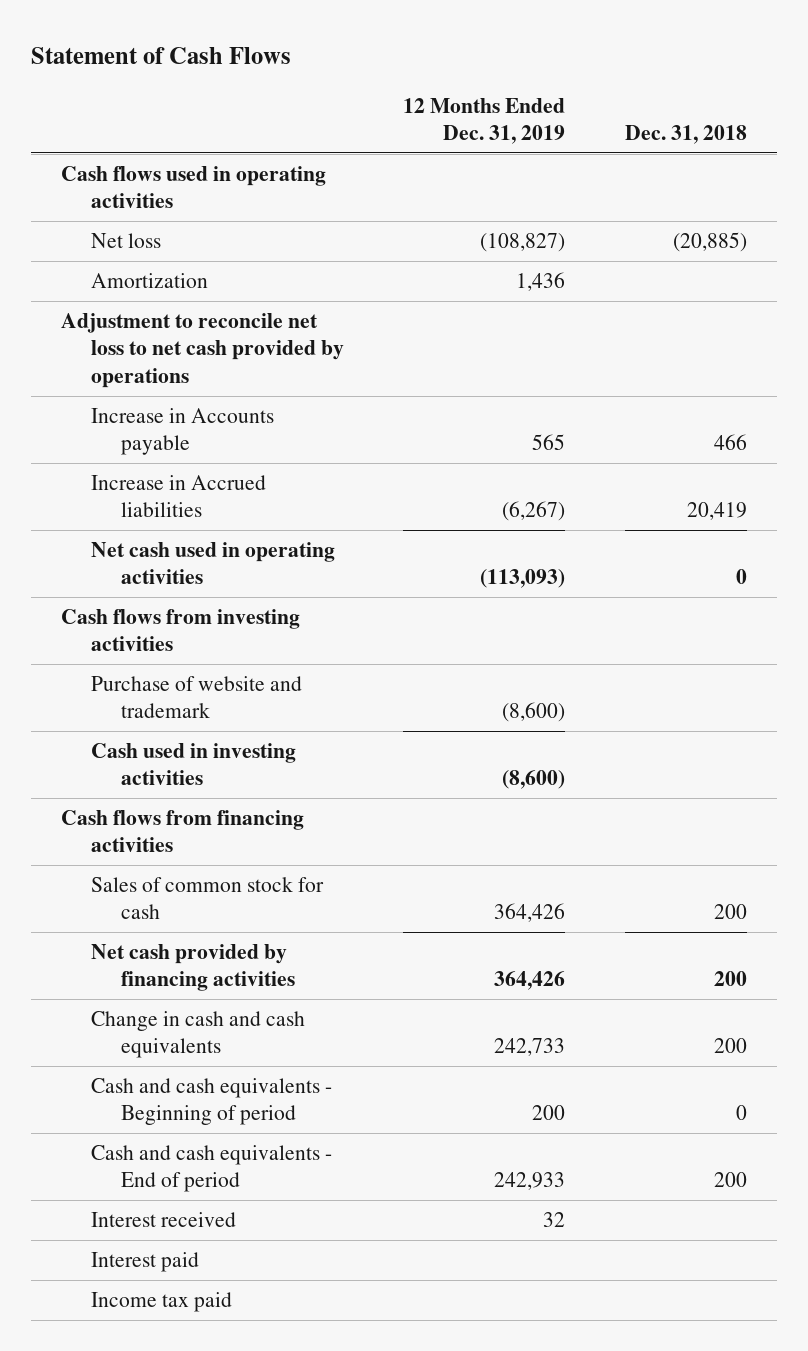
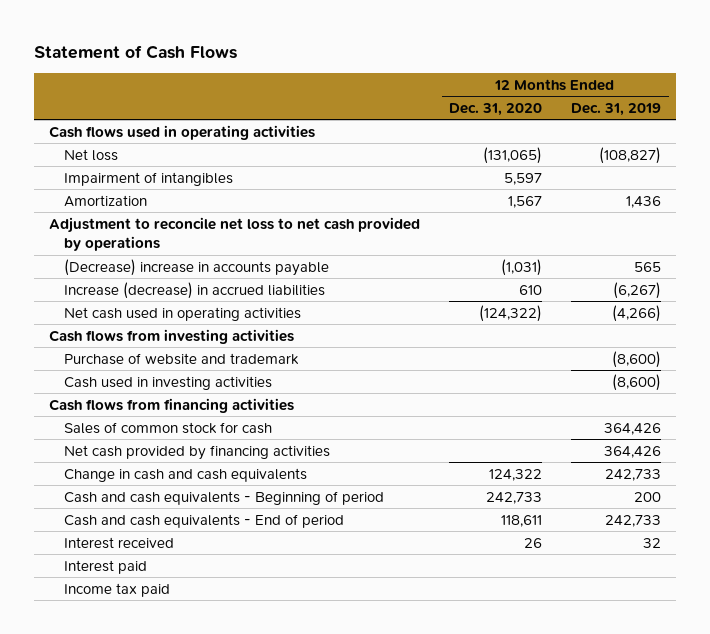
- | 12 Months Ended Dec. 31, 2019 | Dec. 31, 2018
+ | 12 Months Ended Dec. 31, 2020 | 12 Months Ended Dec. 31, 2019
+ Impairment of intangibles | 5,597 |
- Increase in Accounts payable | 565 | 466
- Increase in Accrued liabilities | (6,267) | 20,419
- Net cash used in operating activities | (113,093) | 0
+ (Decrease) increase in accounts payable | (1,031) | 565
+ Increase (decrease) in accrued liabilities | 610 | (6,267)
+ Net cash used in operating activities | (124,322) | (4,266)
- Cash and cash equivalents - End of period | 242,933 | 200
+ Cash and cash equivalents - End of period | 118,611 | 242,733

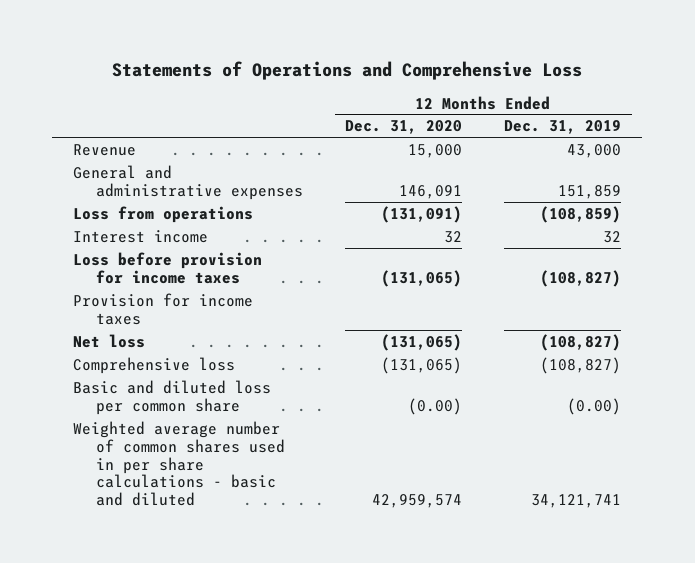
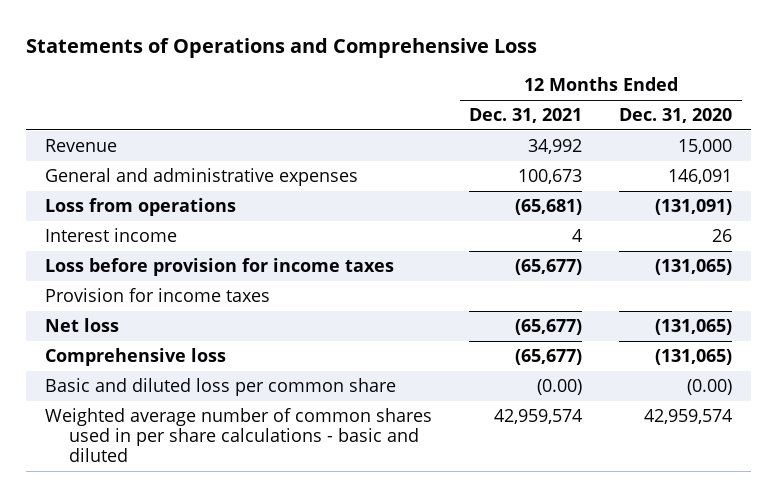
- | 12 Months Ended Dec. 31, 2020 | 12 Months Ended Dec. 31, 2019
+ | 12 Months Ended Dec. 31, 2021 | 12 Months Ended Dec. 31, 2020
- Interest income | 32 | 32
+ Interest income | 4 | 26

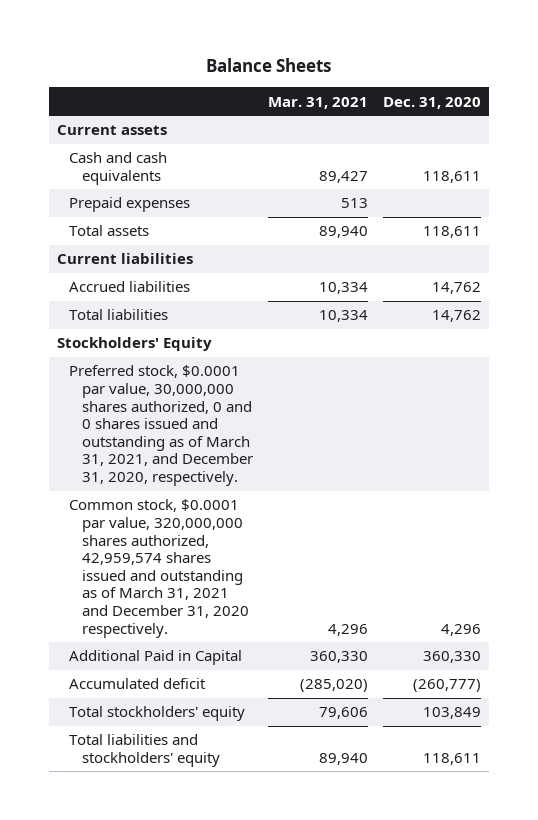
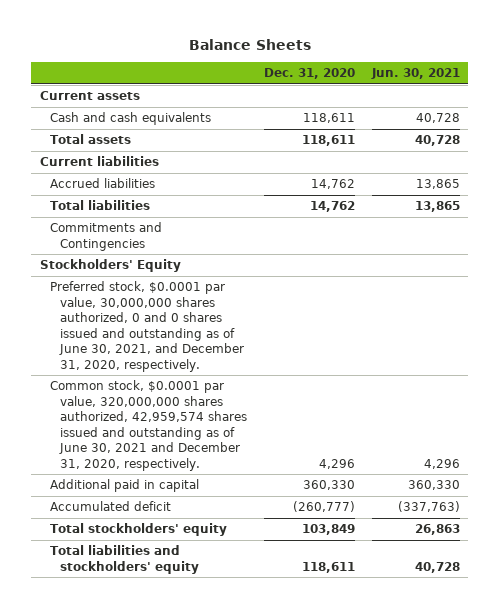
- | Mar. 31, 2021 | Dec. 31, 2020
+ | Dec. 31, 2020 | Jun. 30, 2021
- Prepaid expenses | 513 |
+ Commitments and Contingencies
- Preferred stock, $0.0001 par value, 30,000,000 shares authorized, 0 and 0 shares issued and outstanding as of March 31, 2021, and December 31, 2020, respectively.
- Common stock, $0.0001 par value, 320,000,000 shares authorized, 42,959,574 shares issued and outstanding as of March 31, 2021 and December 31, 2020 respectively. | 4,296 | 4,296
- Additional Paid in Capital | 360,330 | 360,330
+ Preferred stock, $0.0001 par value, 30,000,000 shares authorized, 0 and 0 shares issued and outstanding as of June 30, 2021, and December 31, 2020, respectively.
+ Common stock, $0.0001 par value, 320,000,000 shares authorized, 42,959,574 shares issued and outstanding as of June 30, 2021 and December 31, 2020, respectively. | 4,296 | 4,296
+ Additional paid in capital | 360,330 | 360,330

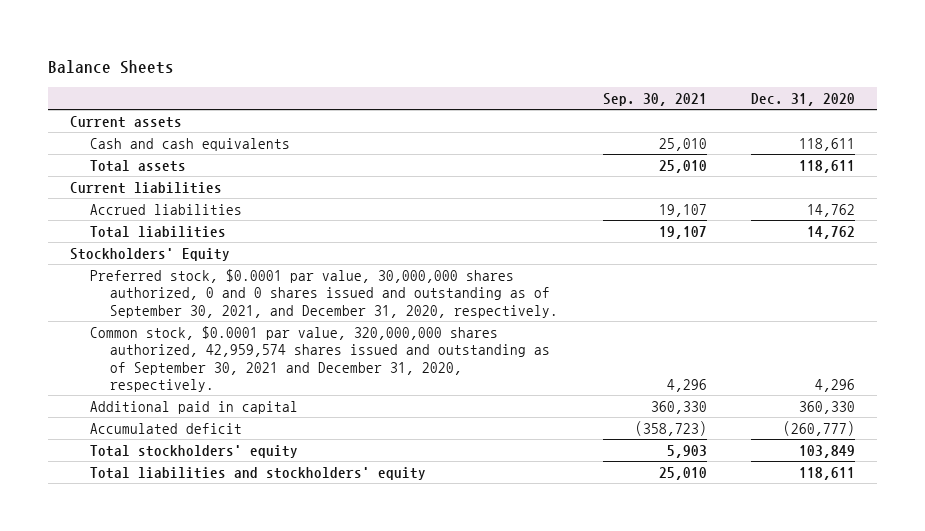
- | Dec. 31, 2020 | Jun. 30, 2021
+ | Sep. 30, 2021 | Dec. 31, 2020
- Commitments and Contingencies
- Preferred stock, $0.0001 par value, 30,000,000 shares authorized, 0 and 0 shares issued and outstanding as of June 30, 2021, and December 31, 2020, respectively.
- Common stock, $0.0001 par value, 320,000,000 shares authorized, 42,959,574 shares issued and outstanding as of June 30, 2021 and December 31, 2020, respectively. | 4,296 | 4,296
+ Preferred stock, $0.0001 par value, 30,000,000 shares authorized, 0 and 0 shares issued and outstanding as of September 30, 2021, and December 31, 2020, respectively.
+ Common stock, $0.0001 par value, 320,000,000 shares authorized, 42,959,574 shares issued and outstanding as of September 30, 2021 and December 31, 2020, respectively. | 4,296 | 4,296

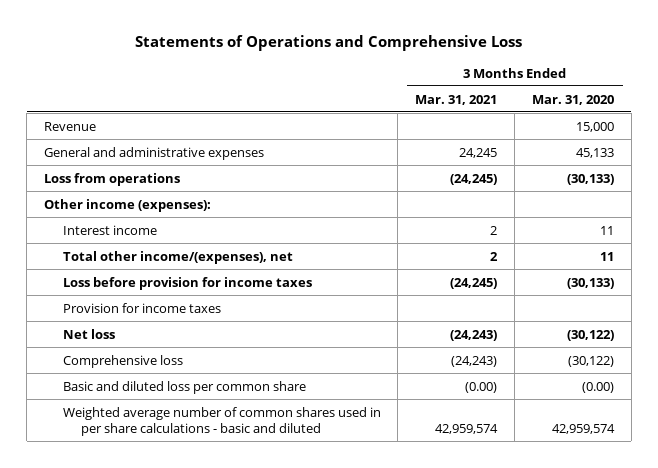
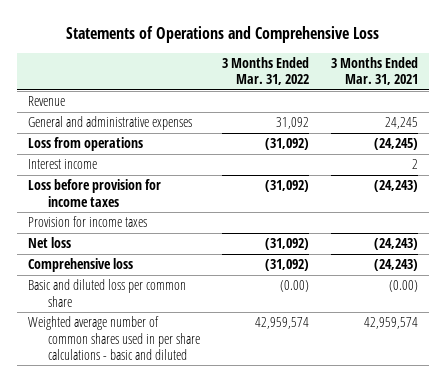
- | 3 Months Ended Mar. 31, 2021 | 3 Months Ended Mar. 31, 2020
+ | 3 Months Ended Mar. 31, 2022 | 3 Months Ended Mar. 31, 2021
- Other income (expenses):
- Total other income/(expenses), net | 2 | 11
- Loss before provision for income taxes | (24,245) | (30,133)
+ Loss before provision for income taxes | (31,092) | (24,243)

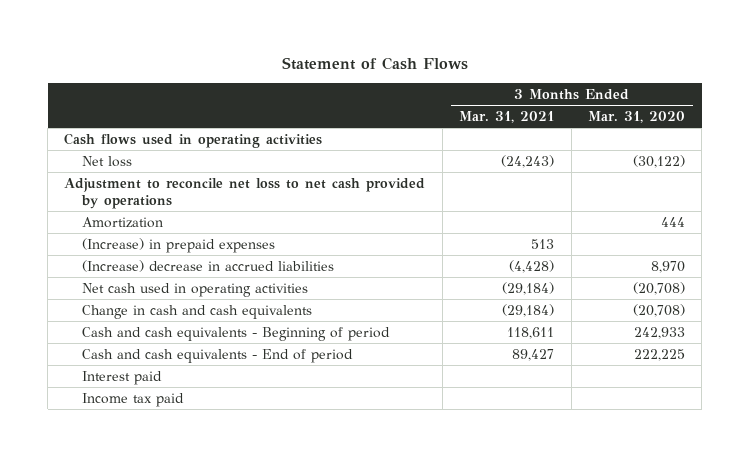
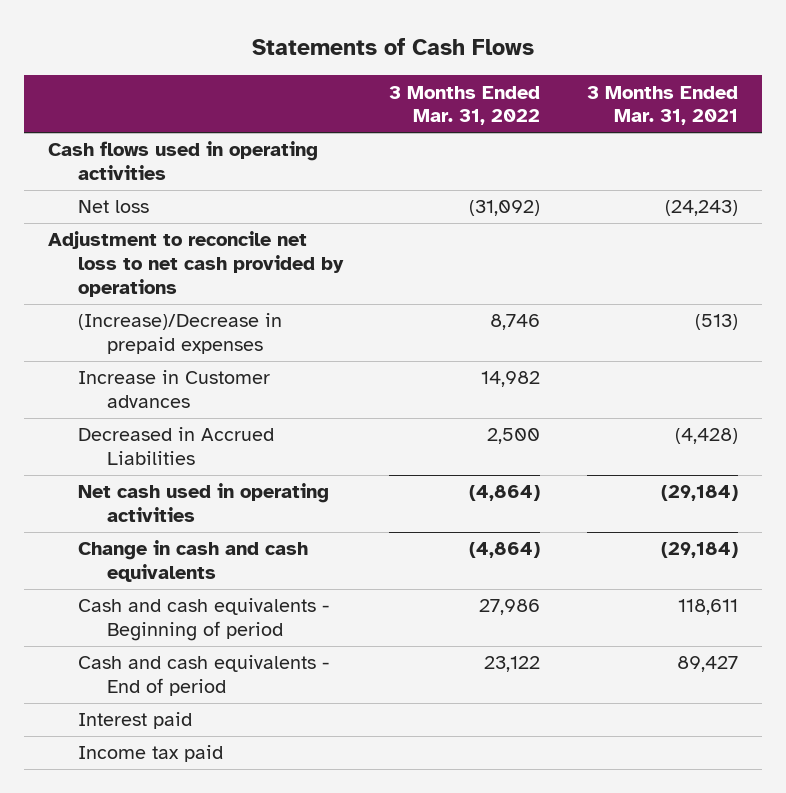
- Statement of Cash Flows
+ Statements of Cash Flows
- | 3 Months Ended Mar. 31, 2021 | 3 Months Ended Mar. 31, 2020
+ | 3 Months Ended Mar. 31, 2022 | 3 Months Ended Mar. 31, 2021
- Amortization | | 444
- (Increase) in prepaid expenses | 513 |
- (Increase) decrease in accrued liabilities | (4,428) | 8,970
+ (Increase)/Decrease in prepaid expenses | 8,746 | (513)
+ Increase in Customer advances | 14,982 |
+ Decreased in Accrued Liabilities | 2,500 | (4,428)

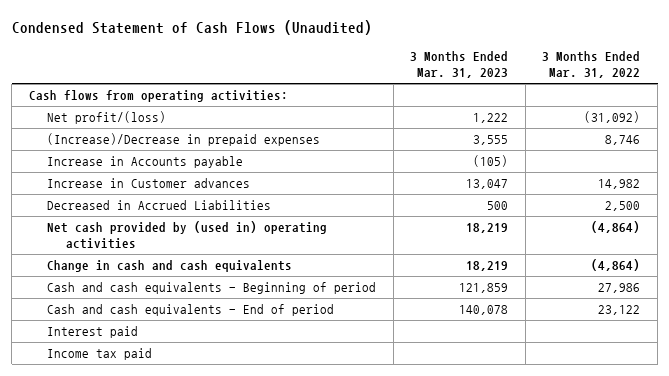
- Statements of Cash Flows
+ Condensed Statement of Cash Flows (Unaudited)
- | 3 Months Ended Mar. 31, 2022 | 3 Months Ended Mar. 31, 2021
+ | 3 Months Ended Mar. 31, 2023 | 3 Months Ended Mar. 31, 2022
- Cash flows used in operating activities
- Net loss | (31,092) | (24,243)
- Adjustment to reconcile net loss to net cash provided by operations
+ Cash flows from operating activities:
+ Net profit/(loss) | 1,222 | (31,092)
+ Increase in Accounts payable | (105) |
- Net cash used in operating activities | (4,864) | (29,184)
+ Net cash provided by (used in) operating activities | 18,219 | (4,864)

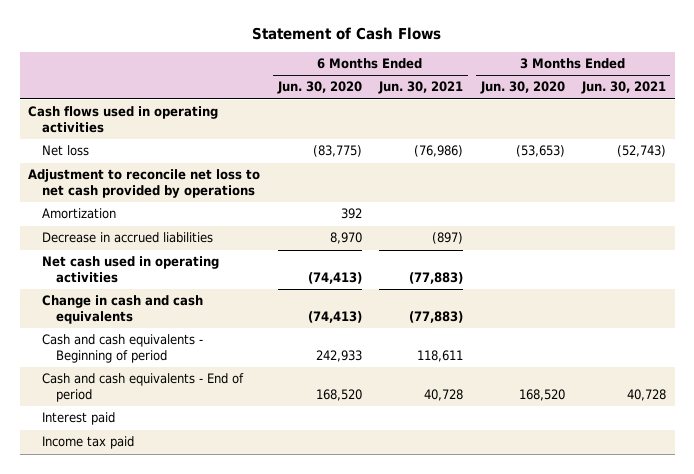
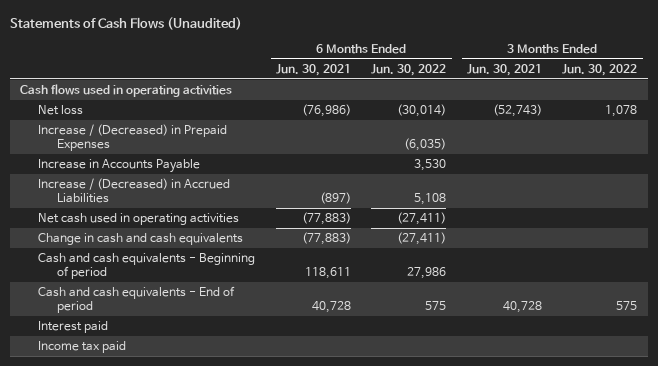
- Statement of Cash Flows
+ Statements of Cash Flows (Unaudited)
- | 6 Months Ended Jun. 30, 2020 | 6 Months Ended Jun. 30, 2021 | 3 Months Ended Jun. 30, 2020 | 3 Months Ended Jun. 30, 2021
+ | 6 Months Ended Jun. 30, 2021 | 6 Months Ended Jun. 30, 2022 | 3 Months Ended Jun. 30, 2021 | 3 Months Ended Jun. 30, 2022
- Adjustment to reconcile net loss to net cash provided by operations
- Amortization | 392 | | |
- Decrease in accrued liabilities | 8,970 | (897) | |
+ Increase / (Decreased) in Prepaid Expenses | | (6,035) | |
+ Increase in Accounts Payable | | 3,530 | |
+ Increase / (Decreased) in Accrued Liabilities | (897) | 5,108 | |

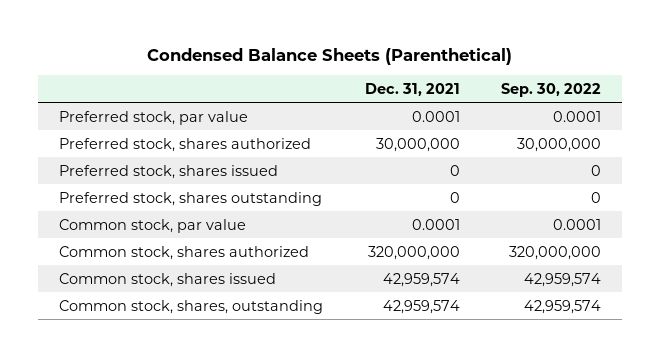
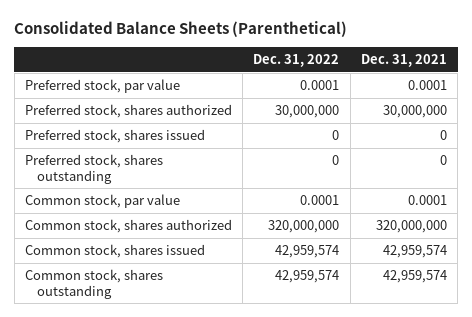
- Condensed Balance Sheets (Parenthetical)
+ Consolidated Balance Sheets (Parenthetical)
- | Dec. 31, 2021 | Sep. 30, 2022
+ | Dec. 31, 2022 | Dec. 31, 2021
- Common stock, shares, outstanding | 42,959,574 | 42,959,574
+ Common stock, shares outstanding | 42,959,574 | 42,959,574

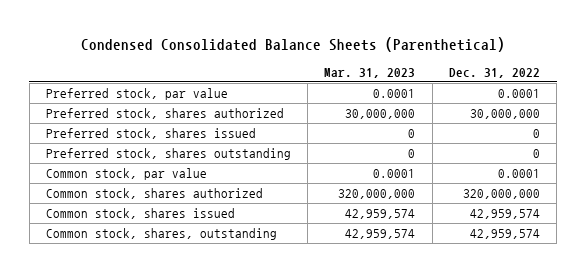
- Consolidated Balance Sheets (Parenthetical)
+ Condensed Consolidated Balance Sheets (Parenthetical)
- | Dec. 31, 2022 | Dec. 31, 2021
+ | Mar. 31, 2023 | Dec. 31, 2022
- Common stock, shares outstanding | 42,959,574 | 42,959,574
+ Common stock, shares, outstanding | 42,959,574 | 42,959,574

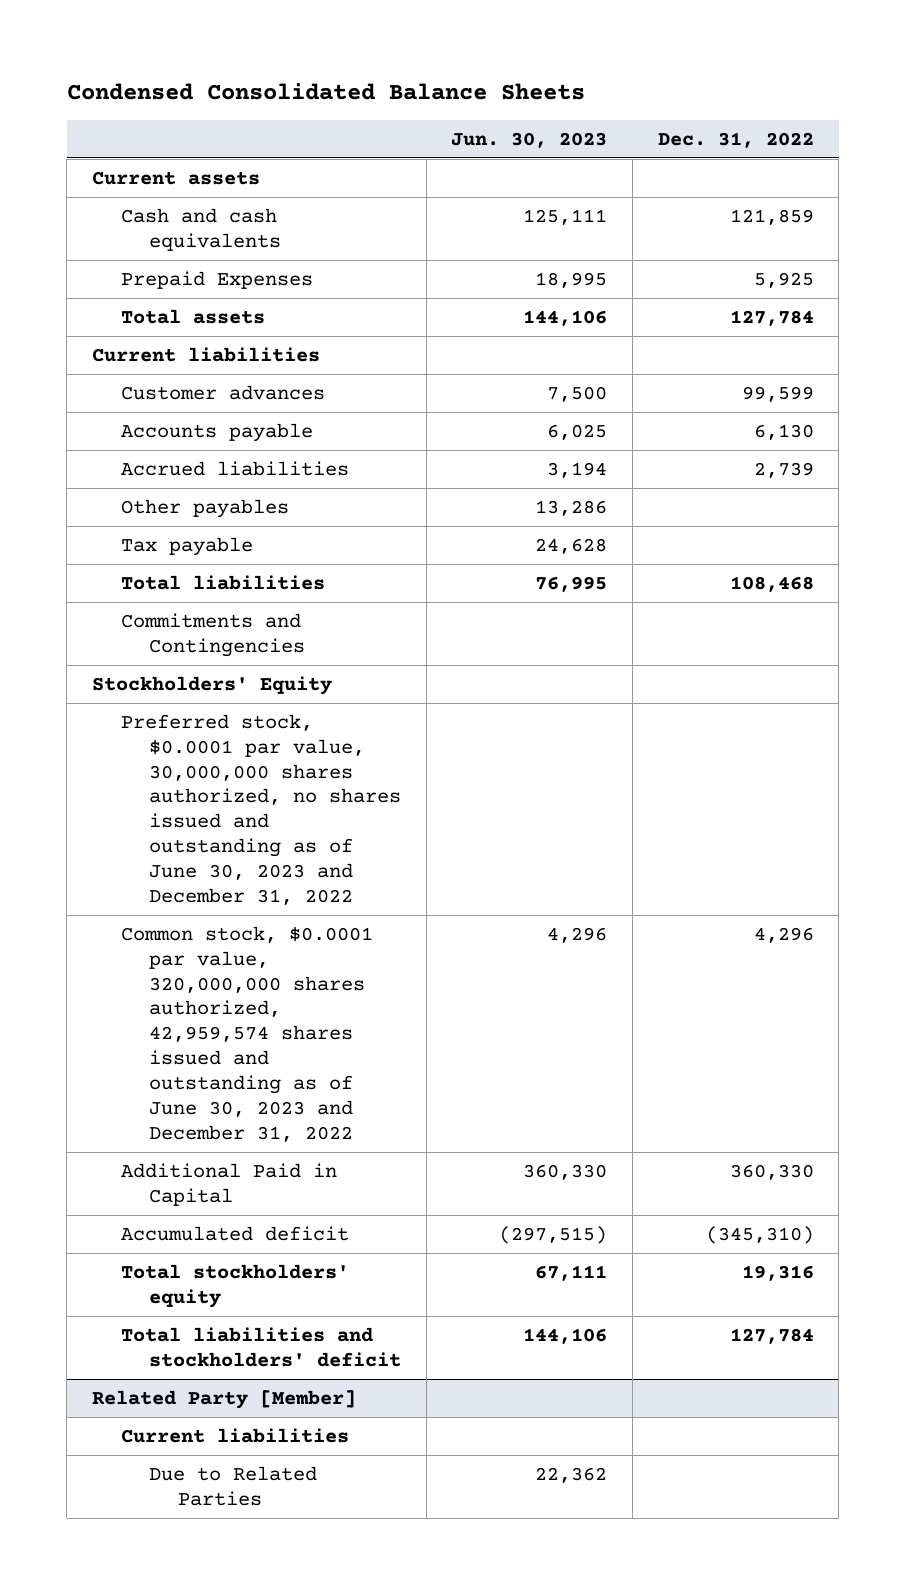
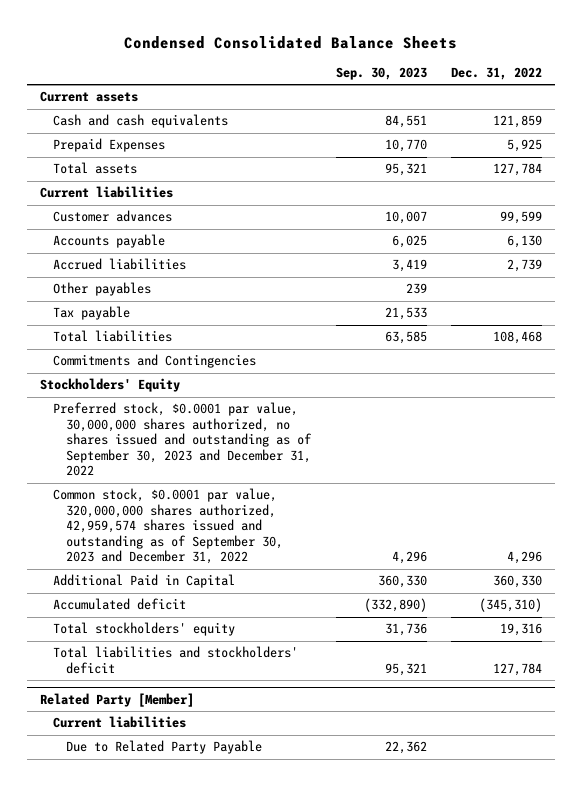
- | Jun. 30, 2023 | Dec. 31, 2022
+ | Sep. 30, 2023 | Dec. 31, 2022
- Preferred stock, $0.0001 par value, 30,000,000 shares authorized, no shares issued and outstanding as of June 30, 2023 and December 31, 2022
- Common stock, $0.0001 par value, 320,000,000 shares authorized, 42,959,574 shares issued and outstanding as of June 30, 2023 and December 31, 2022 | 4,296 | 4,296
+ Preferred stock, $0.0001 par value, 30,000,000 shares authorized, no shares issued and outstanding as of September 30, 2023 and December 31, 2022
+ Common stock, $0.0001 par value, 320,000,000 shares authorized, 42,959,574 shares issued and outstanding as of September 30, 2023 and December 31, 2022 | 4,296 | 4,296
@ Related Party [Member]
- Due to Related Parties | 22,362 |
+ Due to Related Party Payable | 22,362 |

